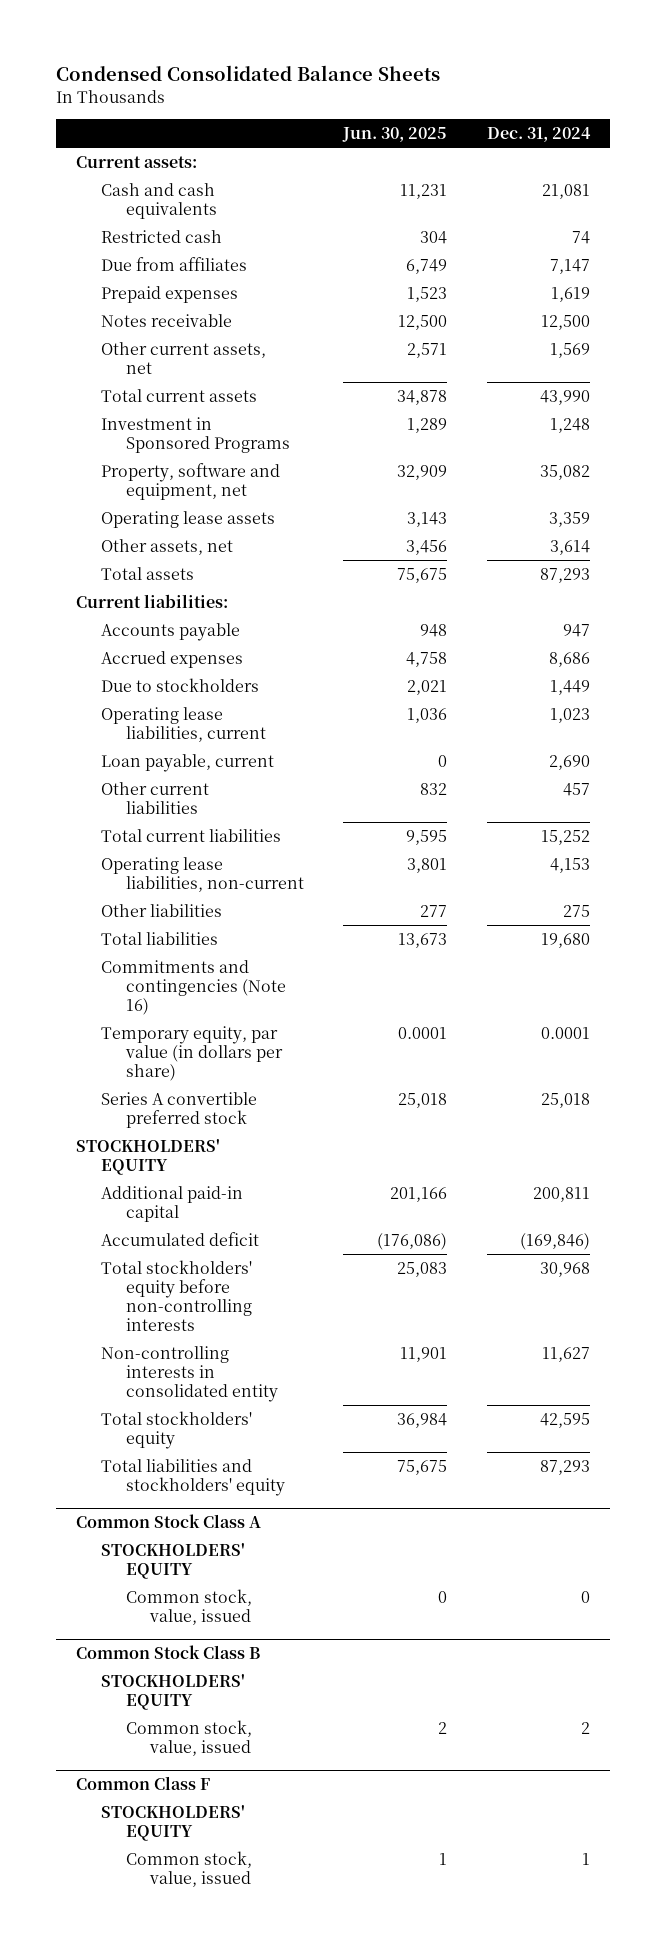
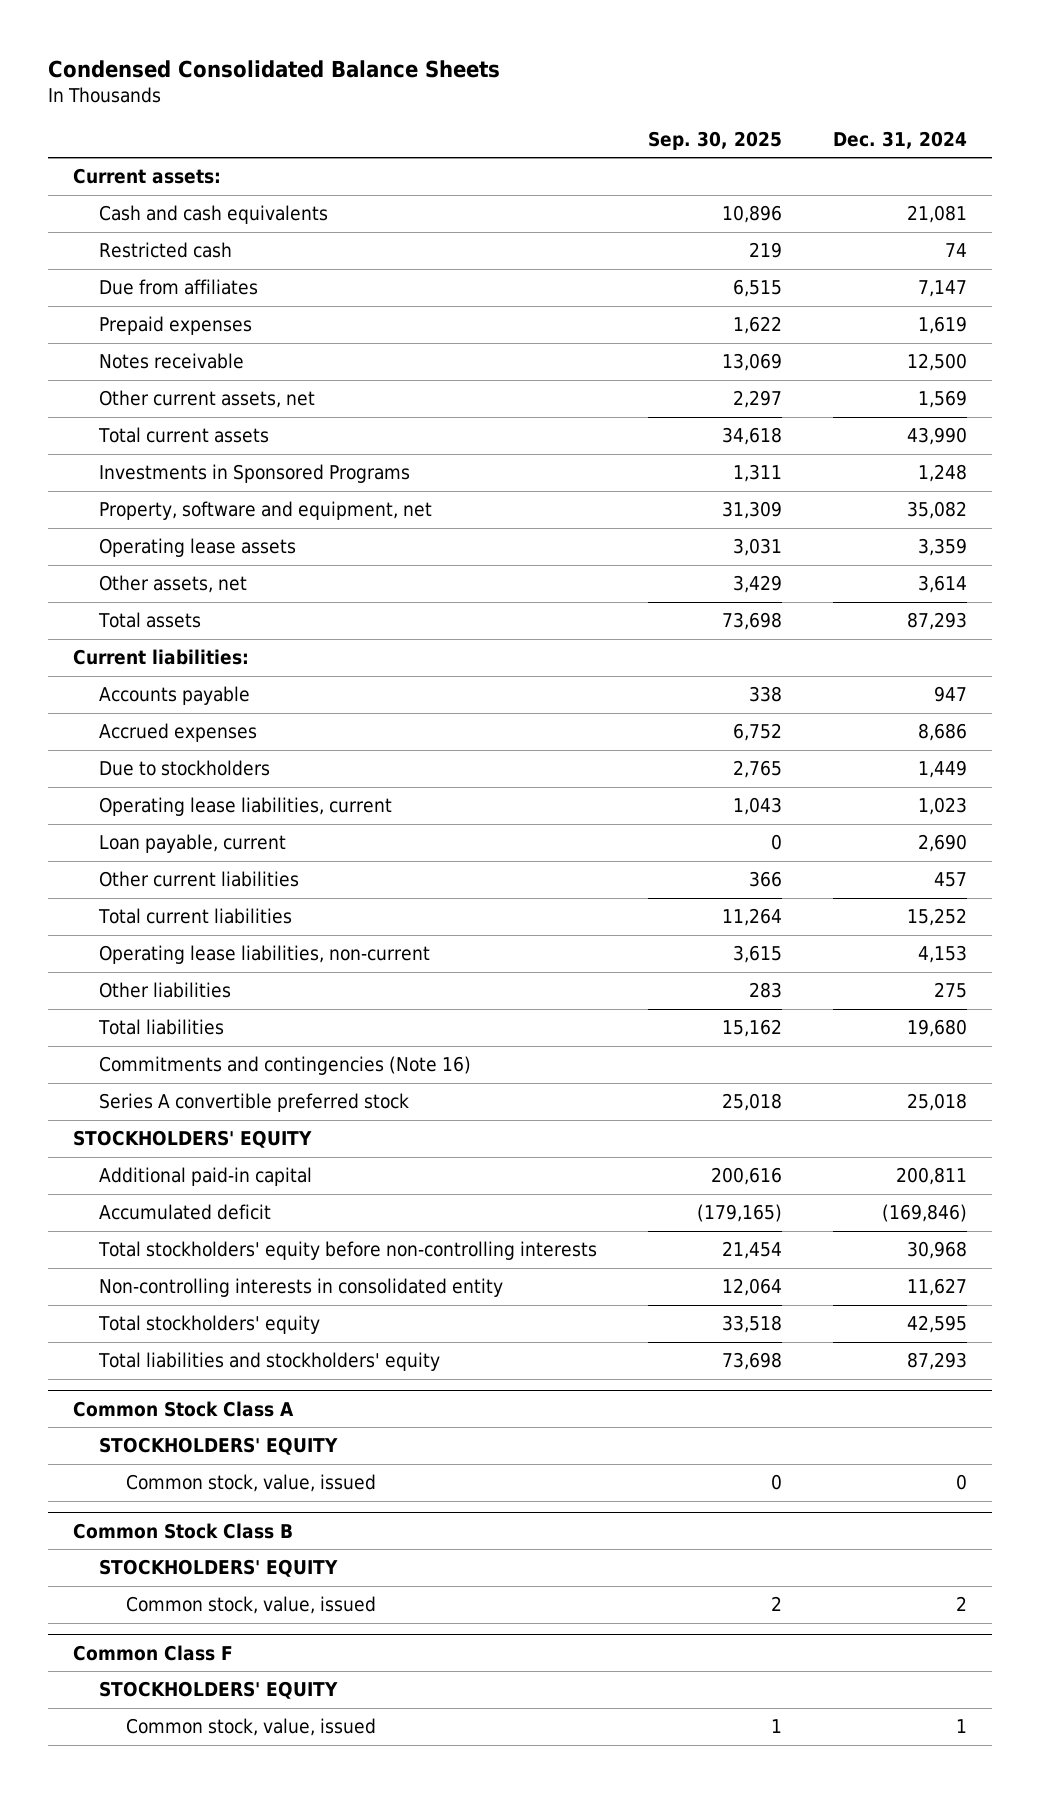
- | Jun. 30, 2025 | Dec. 31, 2024
+ | Sep. 30, 2025 | Dec. 31, 2024
- Investment in Sponsored Programs | 1,289 | 1,248
+ Investments in Sponsored Programs | 1,311 | 1,248
- Temporary equity, par value (in dollars per share) | 0.0001 | 0.0001

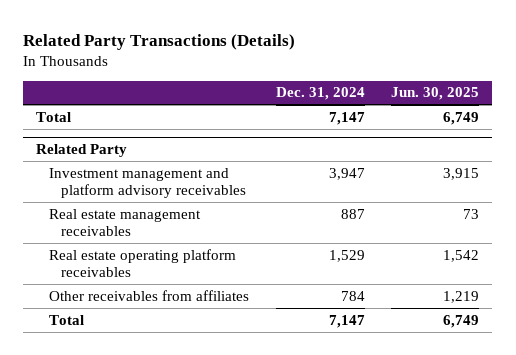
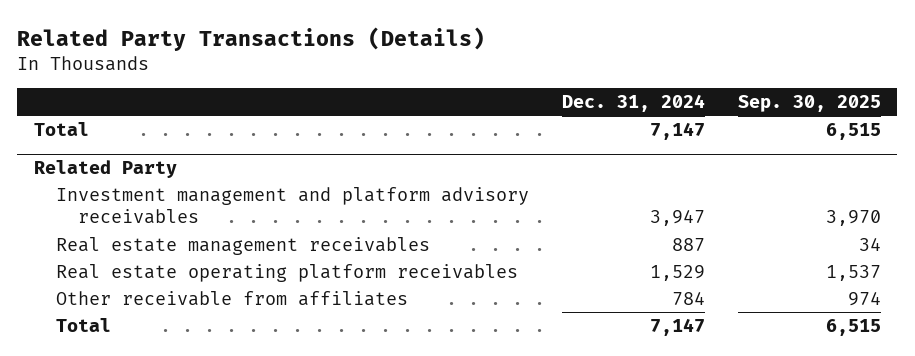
- | Dec. 31, 2024 | Jun. 30, 2025
+ | Dec. 31, 2024 | Sep. 30, 2025
@ Related Party
- Other receivables from affiliates | 784 | 1,219
+ Other receivable from affiliates | 784 | 974

